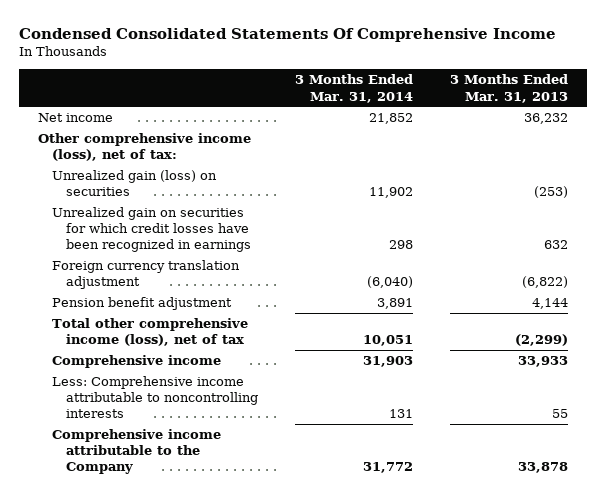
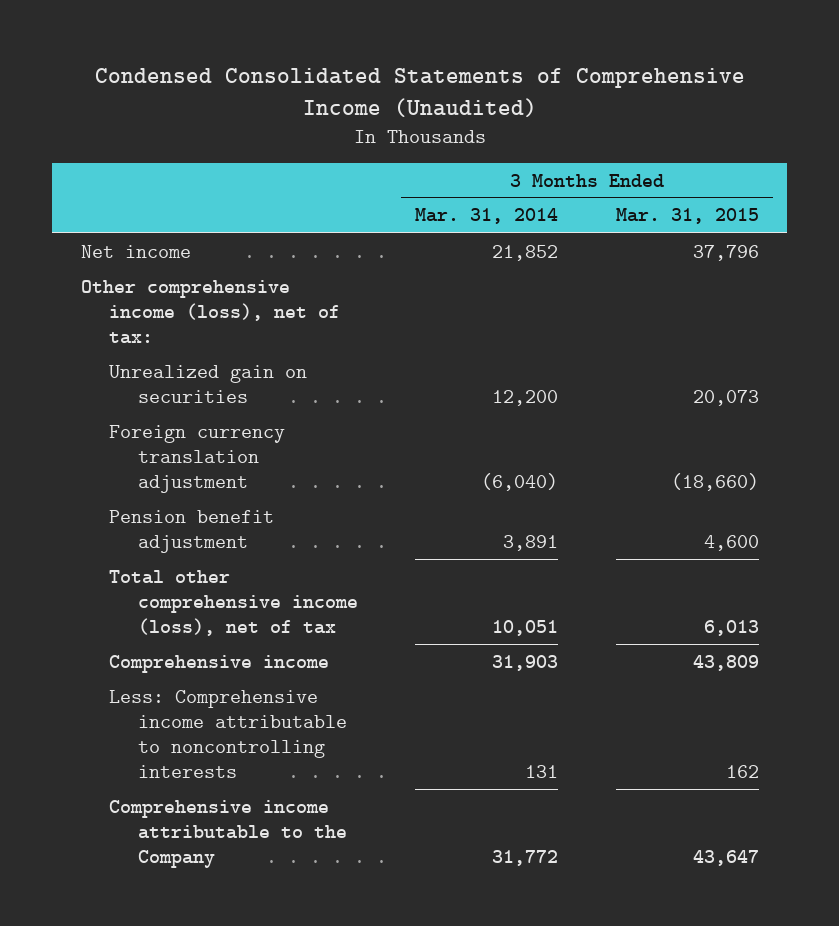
- Condensed Consolidated Statements Of Comprehensive Income
+ Condensed Consolidated Statements of Comprehensive Income (Unaudited)
- | 3 Months Ended Mar. 31, 2014 | 3 Months Ended Mar. 31, 2013
+ | 3 Months Ended Mar. 31, 2014 | 3 Months Ended Mar. 31, 2015
- Unrealized gain (loss) on securities | 11,902 | (253)
- Unrealized gain on securities for which credit losses have been recognized in earnings | 298 | 632
+ Unrealized gain on securities | 12,200 | 20,073

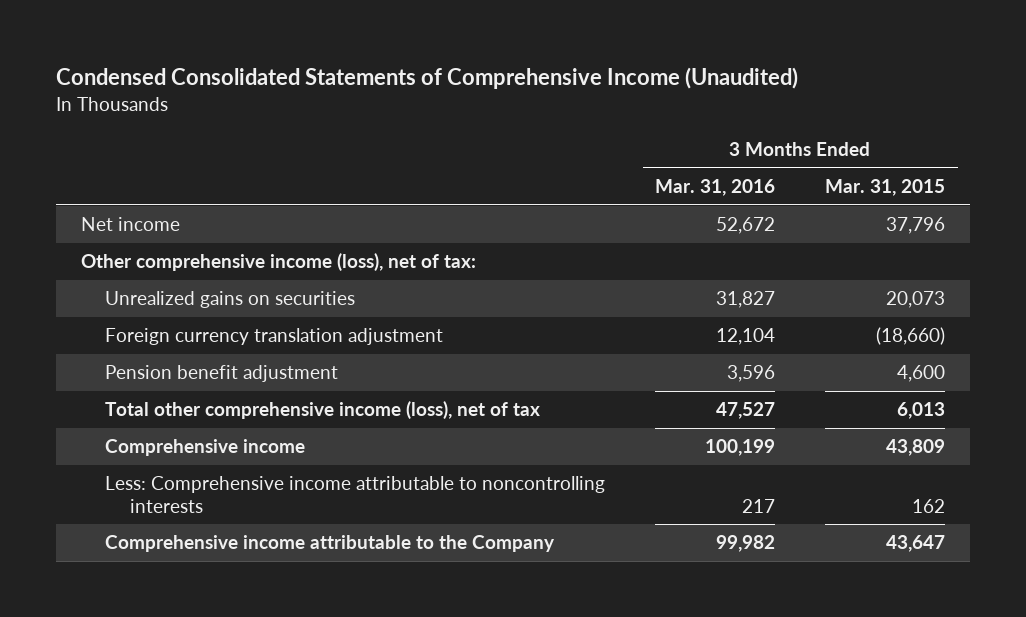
- | 3 Months Ended Mar. 31, 2014 | 3 Months Ended Mar. 31, 2015
+ | 3 Months Ended Mar. 31, 2016 | 3 Months Ended Mar. 31, 2015
- Unrealized gain on securities | 12,200 | 20,073
+ Unrealized gains on securities | 31,827 | 20,073

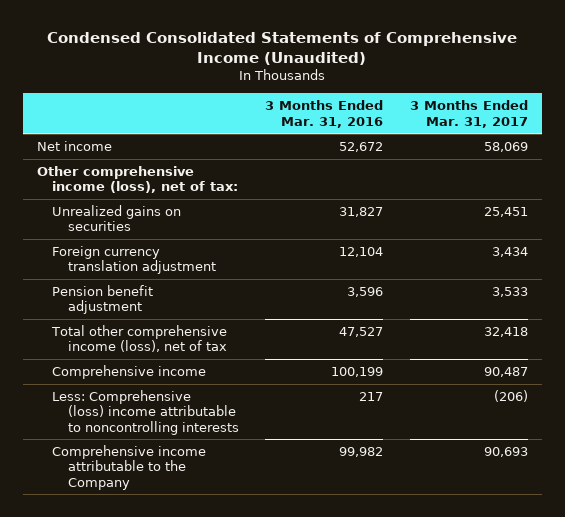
- | 3 Months Ended Mar. 31, 2016 | 3 Months Ended Mar. 31, 2015
+ | 3 Months Ended Mar. 31, 2016 | 3 Months Ended Mar. 31, 2017
- Less: Comprehensive income attributable to noncontrolling interests | 217 | 162
+ Less: Comprehensive (loss) income attributable to noncontrolling interests | 217 | (206)

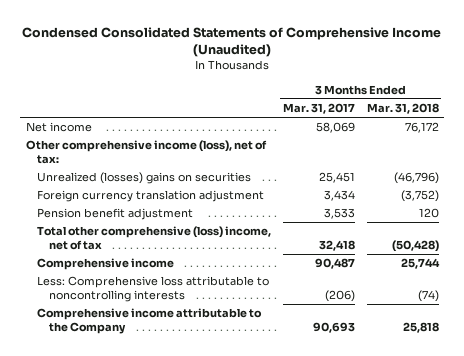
- | 3 Months Ended Mar. 31, 2016 | 3 Months Ended Mar. 31, 2017
+ | 3 Months Ended Mar. 31, 2017 | 3 Months Ended Mar. 31, 2018
- Unrealized gains on securities | 31,827 | 25,451
+ Unrealized (losses) gains on securities | 25,451 | (46,796)
- Total other comprehensive income (loss), net of tax | 47,527 | 32,418
+ Total other comprehensive (loss) income, net of tax | 32,418 | (50,428)
- Less: Comprehensive (loss) income attributable to noncontrolling interests | 217 | (206)
+ Less: Comprehensive loss attributable to noncontrolling interests | (206) | (74)

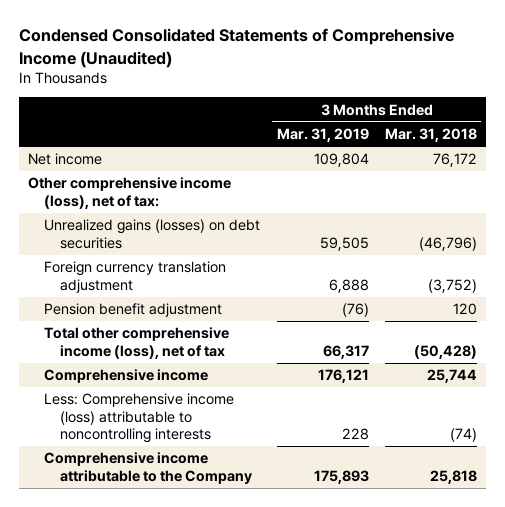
- | 3 Months Ended Mar. 31, 2017 | 3 Months Ended Mar. 31, 2018
+ | 3 Months Ended Mar. 31, 2019 | 3 Months Ended Mar. 31, 2018
- Unrealized (losses) gains on securities | 25,451 | (46,796)
+ Unrealized gains (losses) on debt securities | 59,505 | (46,796)
- Total other comprehensive (loss) income, net of tax | 32,418 | (50,428)
+ Total other comprehensive income (loss), net of tax | 66,317 | (50,428)
- Less: Comprehensive loss attributable to noncontrolling interests | (206) | (74)
+ Less: Comprehensive income (loss) attributable to noncontrolling interests | 228 | (74)

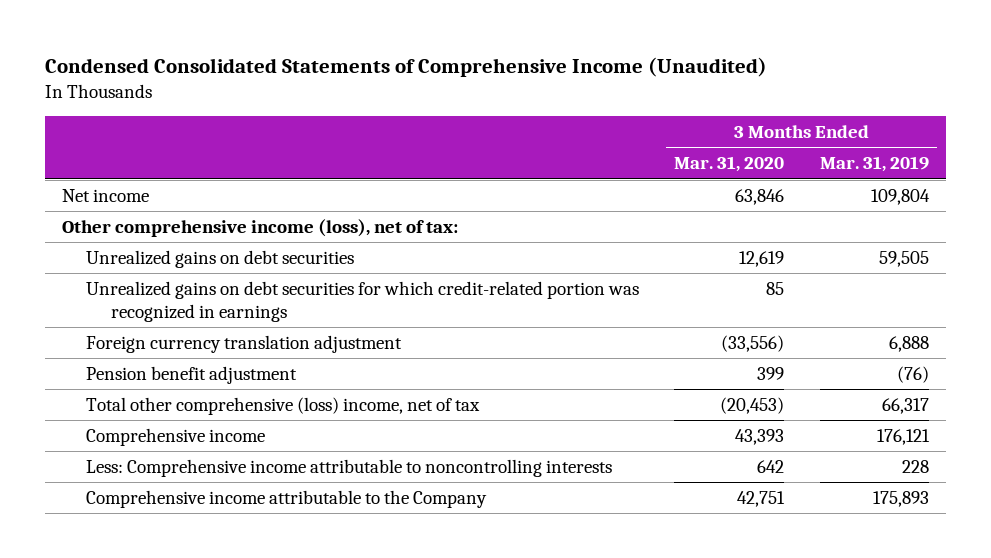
- | 3 Months Ended Mar. 31, 2019 | 3 Months Ended Mar. 31, 2018
+ | 3 Months Ended Mar. 31, 2020 | 3 Months Ended Mar. 31, 2019
- Unrealized gains (losses) on debt securities | 59,505 | (46,796)
+ Unrealized gains on debt securities | 12,619 | 59,505
+ Unrealized gains on debt securities for which credit-related portion was recognized in earnings | 85 |
- Total other comprehensive income (loss), net of tax | 66,317 | (50,428)
+ Total other comprehensive (loss) income, net of tax | (20,453) | 66,317
- Less: Comprehensive income (loss) attributable to noncontrolling interests | 228 | (74)
+ Less: Comprehensive income attributable to noncontrolling interests | 642 | 228

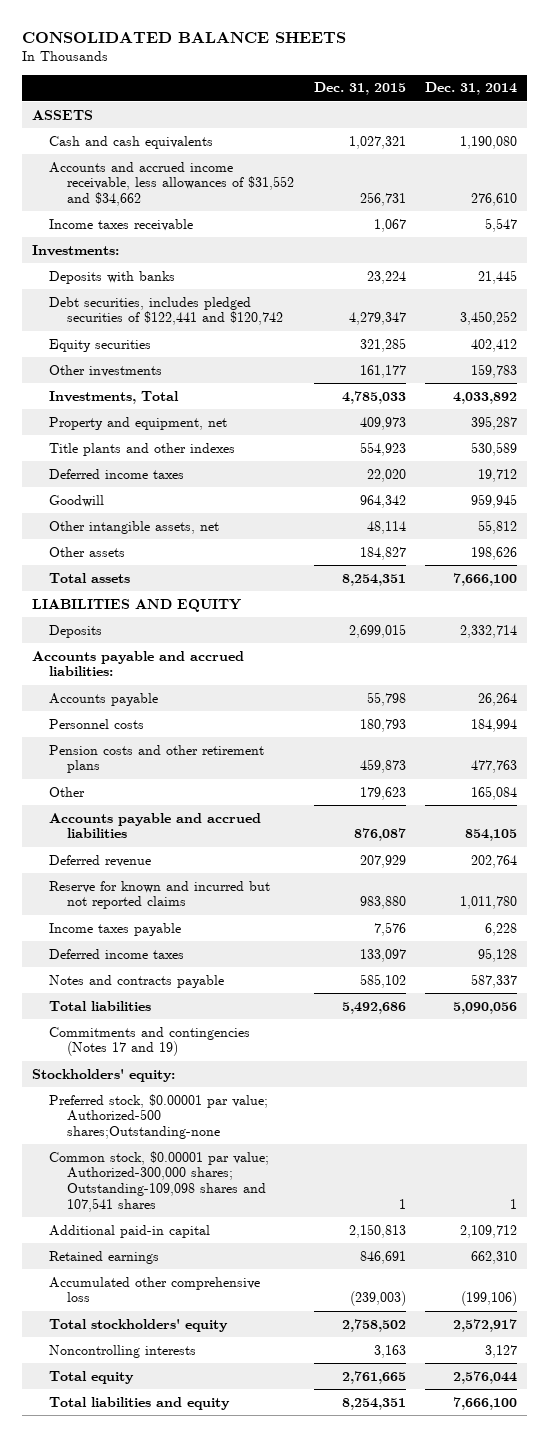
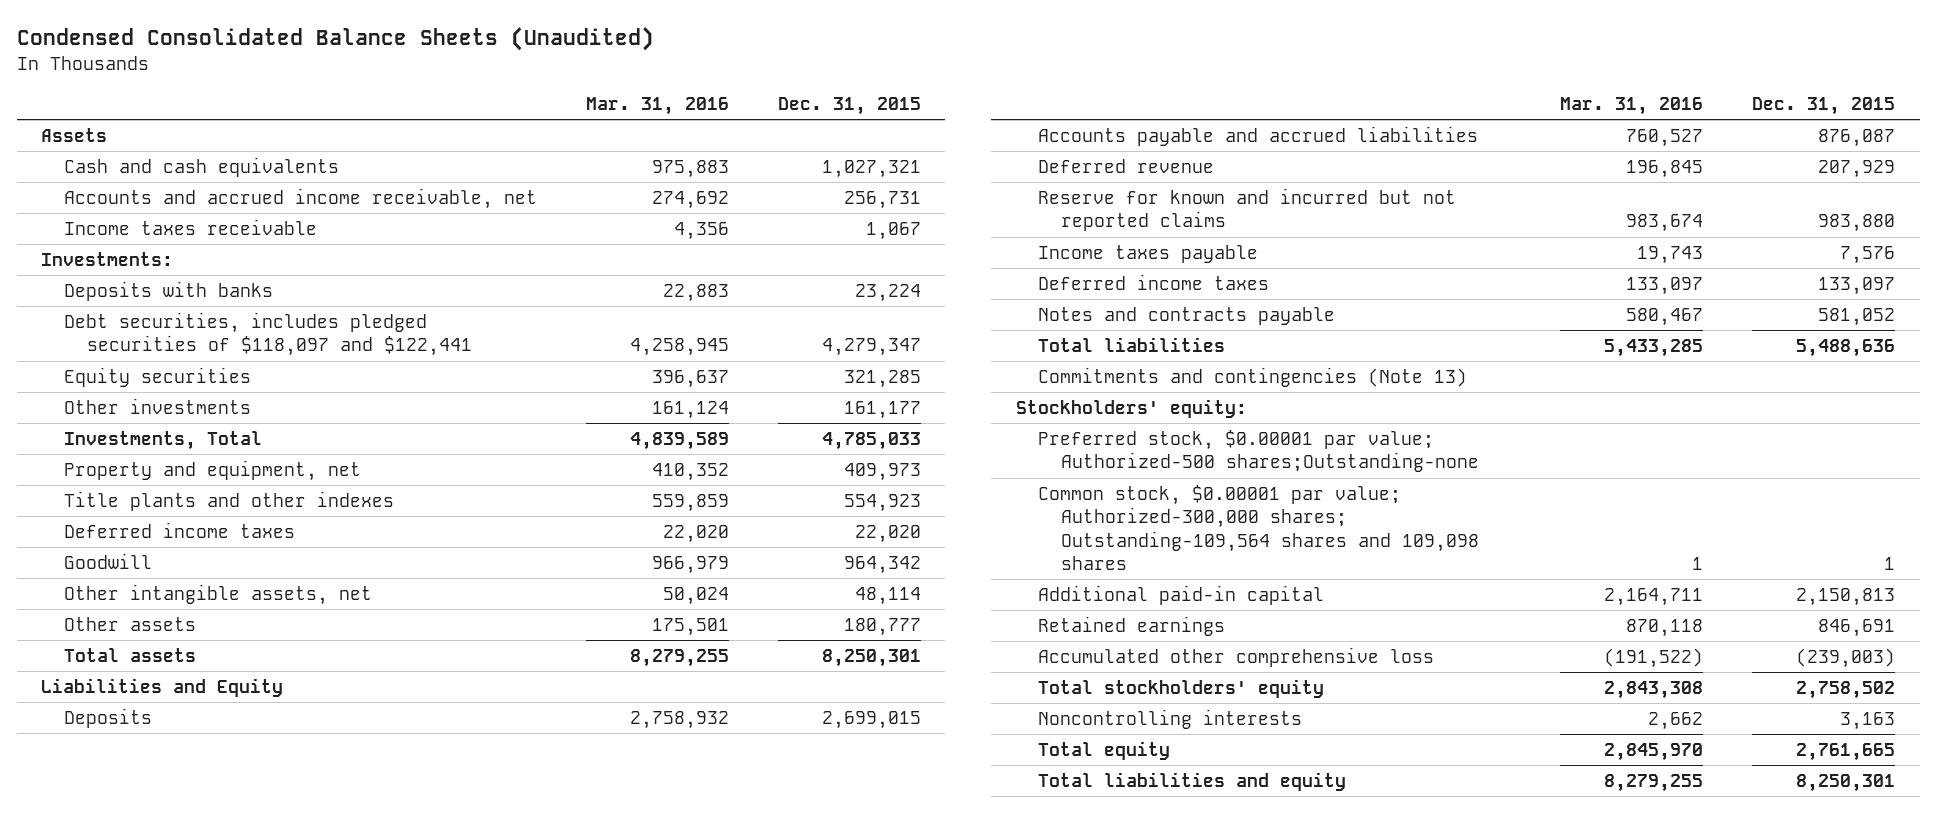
- CONSOLIDATED BALANCE SHEETS
+ Condensed Consolidated Balance Sheets (Unaudited)
- | Dec. 31, 2015 | Dec. 31, 2014
+ | Mar. 31, 2016 | Dec. 31, 2015
- ASSETS
+ Assets
- Accounts and accrued income receivable, less allowances of $31,552 and $34,662 | 256,731 | 276,610
+ Accounts and accrued income receivable, net | 274,692 | 256,731
- Debt securities, includes pledged securities of $122,441 and $120,742 | 4,279,347 | 3,450,252
+ Debt securities, includes pledged securities of $118,097 and $122,441 | 4,258,945 | 4,279,347
- Other assets | 184,827 | 198,626
- Total assets | 8,254,351 | 7,666,100
- LIABILITIES AND EQUITY
+ Other assets | 175,501 | 180,777
+ Total assets | 8,279,255 | 8,250,301
+ Liabilities and Equity
- Accounts payable and accrued liabilities:
- Accounts payable | 55,798 | 26,264
- Personnel costs | 180,793 | 184,994
- Pension costs and other retirement plans | 459,873 | 477,763
- Other | 179,623 | 165,084
- Notes and contracts payable | 585,102 | 587,337
- Total liabilities | 5,492,686 | 5,090,056
- Commitments and contingencies (Notes 17 and 19)
+ Notes and contracts payable | 580,467 | 581,052
+ Total liabilities | 5,433,285 | 5,488,636
+ Commitments and contingencies (Note 13)
- Common stock, $0.00001 par value; Authorized-300,000 shares; Outstanding-109,098 shares and 107,541 shares | 1 | 1
+ Common stock, $0.00001 par value; Authorized-300,000 shares; Outstanding-109,564 shares and 109,098 shares | 1 | 1
- Total liabilities and equity | 8,254,351 | 7,666,100
+ Total liabilities and equity | 8,279,255 | 8,250,301

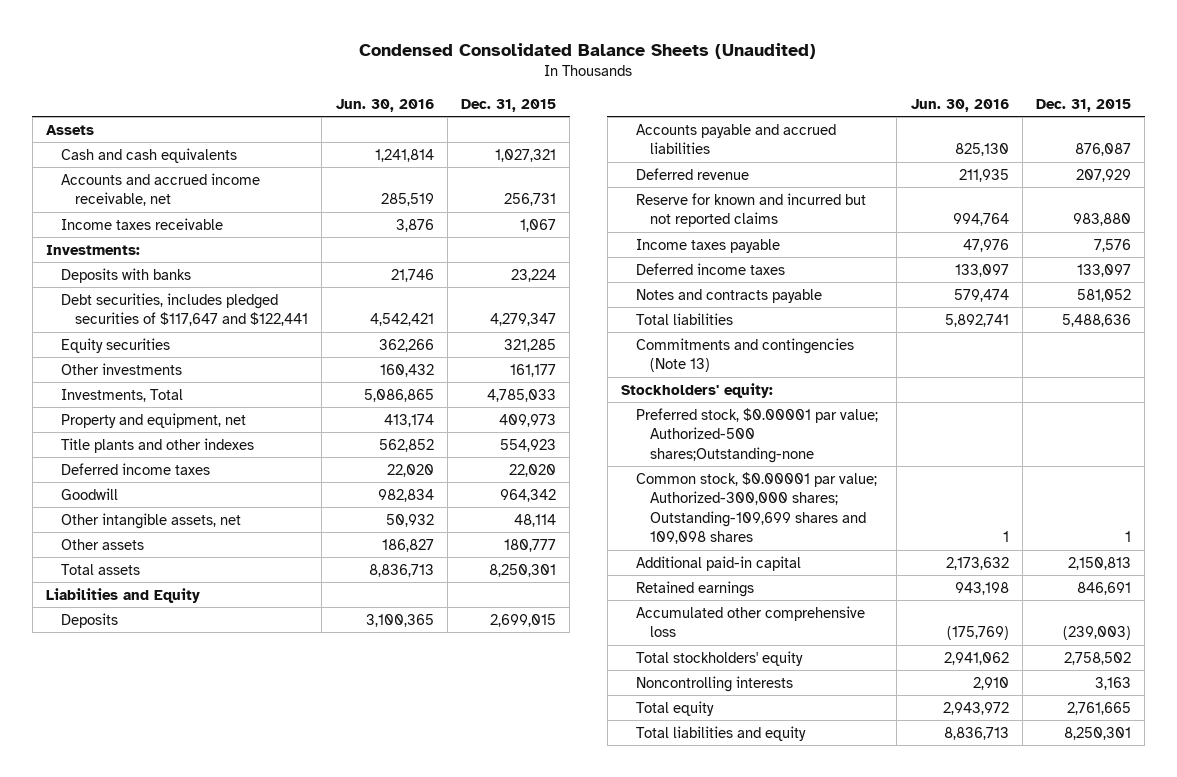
- | Mar. 31, 2016 | Dec. 31, 2015
+ | Jun. 30, 2016 | Dec. 31, 2015
- Debt securities, includes pledged securities of $118,097 and $122,441 | 4,258,945 | 4,279,347
+ Debt securities, includes pledged securities of $117,647 and $122,441 | 4,542,421 | 4,279,347
- Common stock, $0.00001 par value; Authorized-300,000 shares; Outstanding-109,564 shares and 109,098 shares | 1 | 1
+ Common stock, $0.00001 par value; Authorized-300,000 shares; Outstanding-109,699 shares and 109,098 shares | 1 | 1

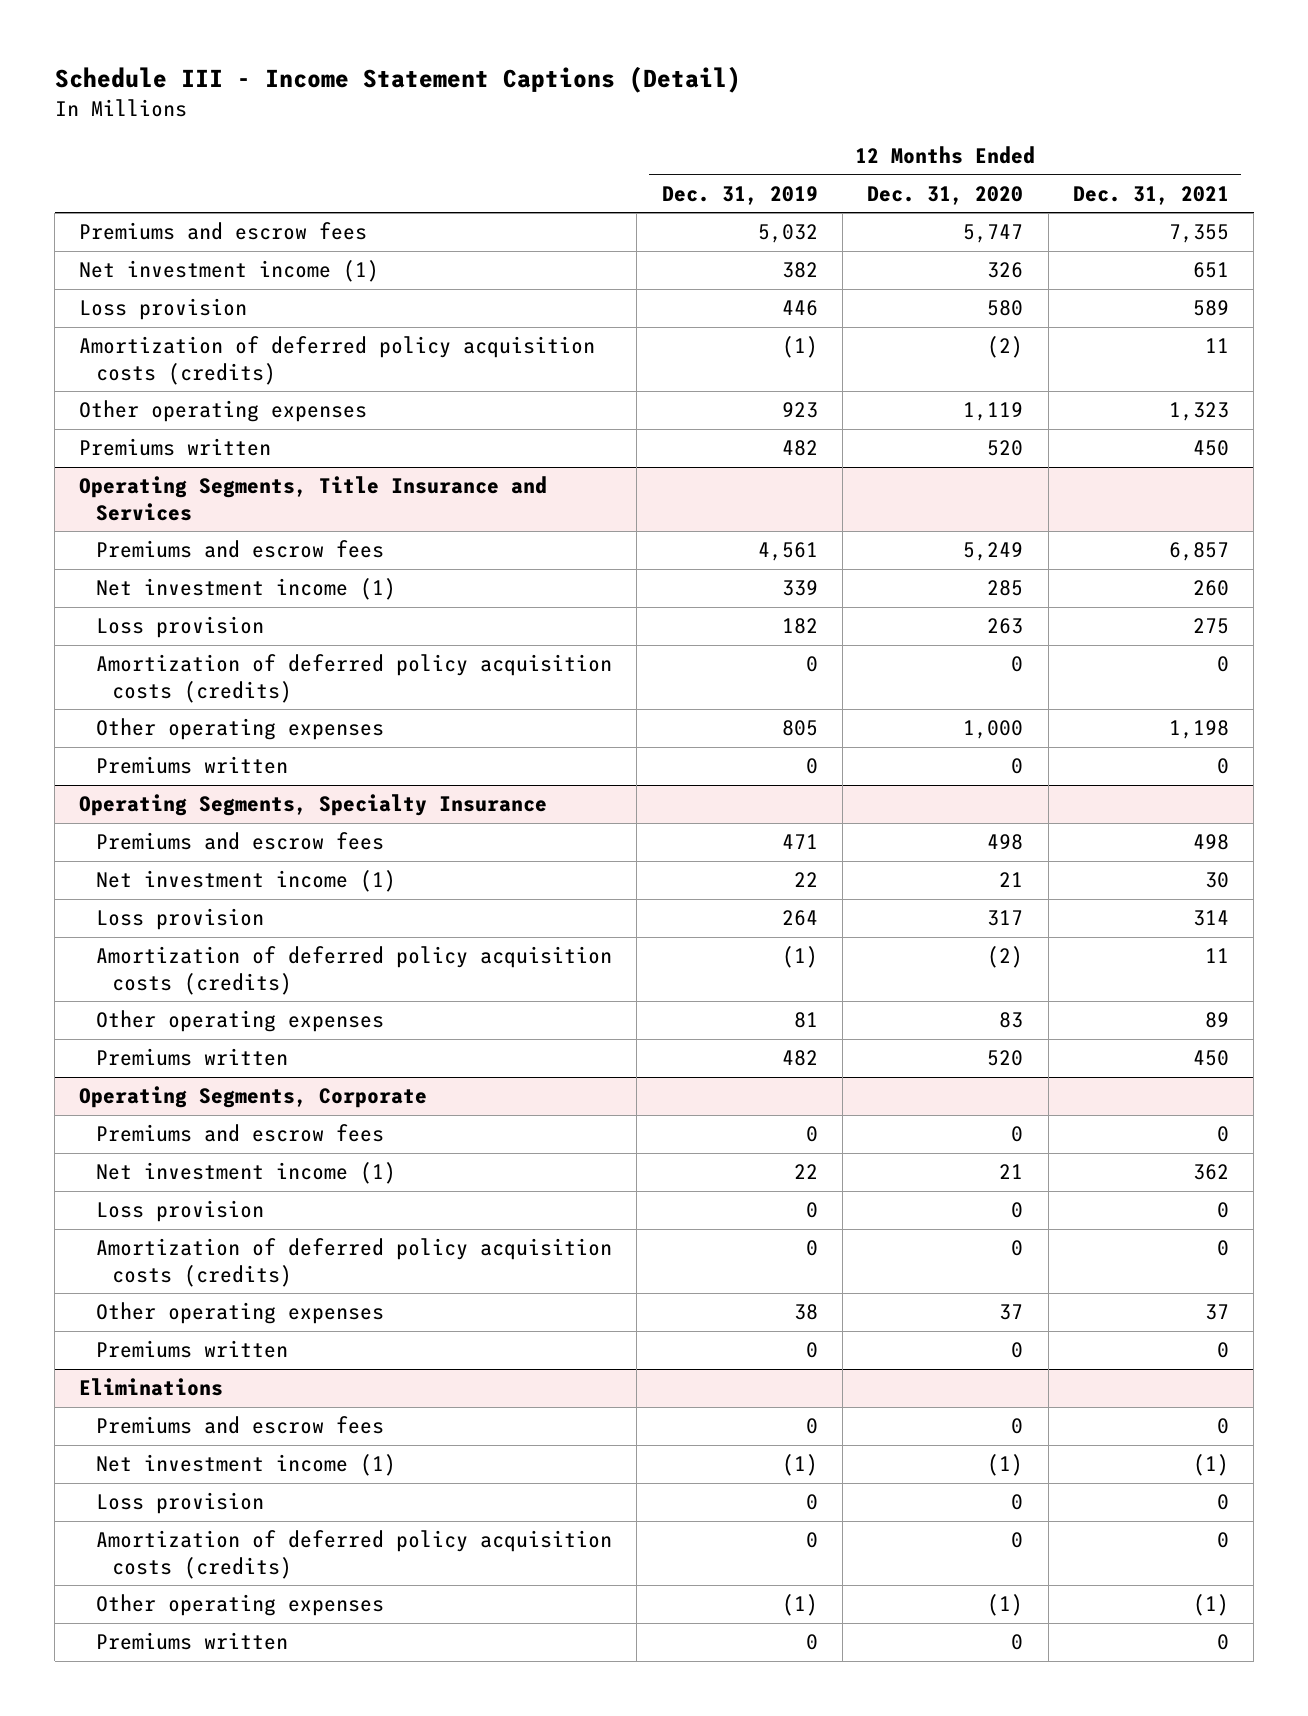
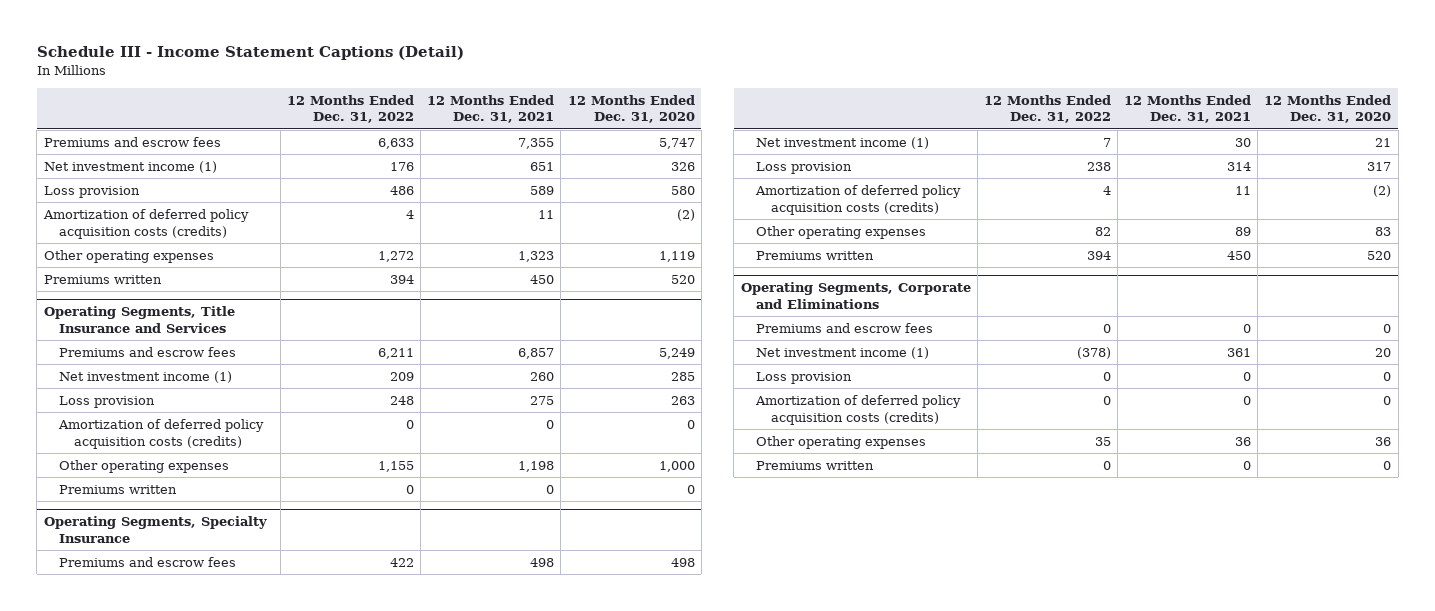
- | 12 Months Ended Dec. 31, 2019 | 12 Months Ended Dec. 31, 2020 | 12 Months Ended Dec. 31, 2021
+ | 12 Months Ended Dec. 31, 2022 | 12 Months Ended Dec. 31, 2021 | 12 Months Ended Dec. 31, 2020
- Operating Segments, Corporate
- Premiums and escrow fees | 0 | 0 | 0
- Net investment income (1) | 22 | 21 | 362
- Loss provision | 0 | 0 | 0
- Amortization of deferred policy acquisition costs (credits) | 0 | 0 | 0
- Other operating expenses | 38 | 37 | 37
- Premiums written | 0 | 0 | 0
- Eliminations
+ Operating Segments, Corporate and Eliminations
- Net investment income (1) | (1) | (1) | (1)
+ Net investment income (1) | (378) | 361 | 20
- Other operating expenses | (1) | (1) | (1)
+ Other operating expenses | 35 | 36 | 36

